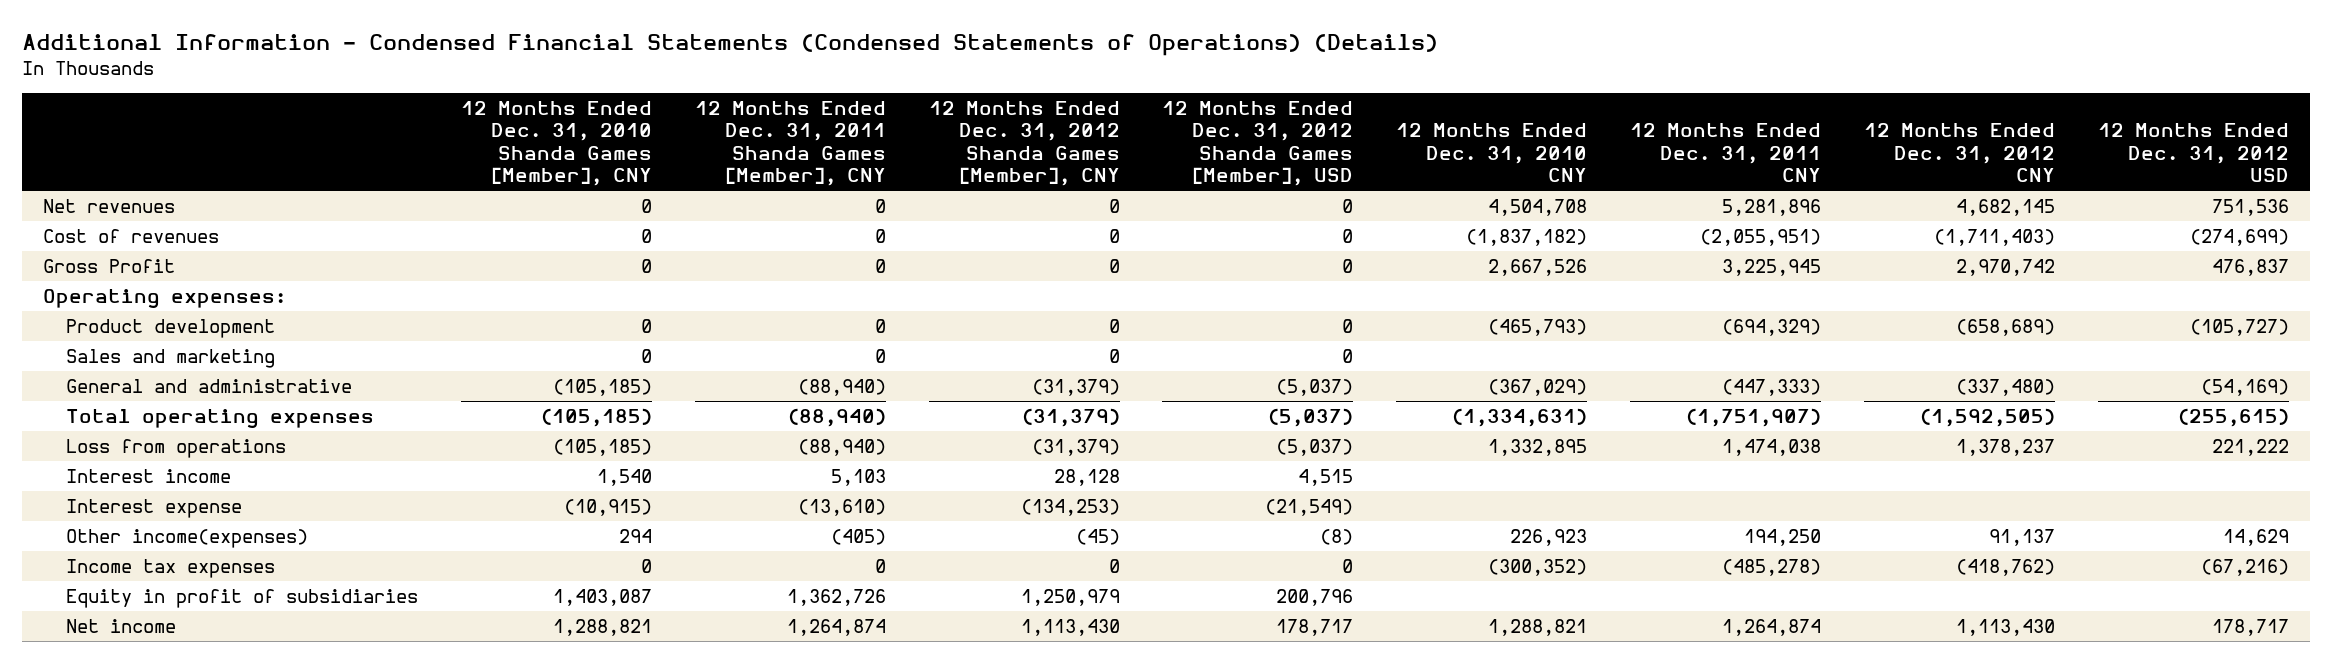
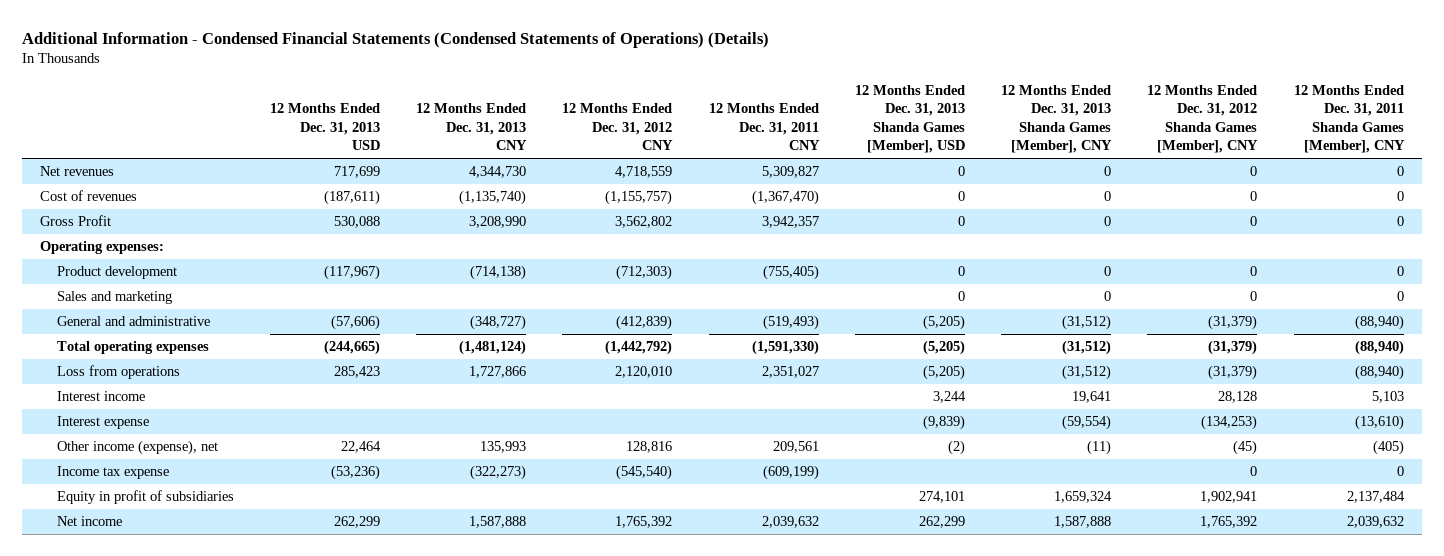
- | 12 Months Ended Dec. 31, 2010 Shanda Games [Member], CNY | 12 Months Ended Dec. 31, 2011 Shanda Games [Member], CNY | 12 Months Ended Dec. 31, 2012 Shanda Games [Member], CNY | 12 Months Ended Dec. 31, 2012 Shanda Games [Member], USD | 12 Months Ended Dec. 31, 2010 CNY | 12 Months Ended Dec. 31, 2011 CNY | 12 Months Ended Dec. 31, 2012 CNY | 12 Months Ended Dec. 31, 2012 USD
+ | 12 Months Ended Dec. 31, 2013 USD | 12 Months Ended Dec. 31, 2013 CNY | 12 Months Ended Dec. 31, 2012 CNY | 12 Months Ended Dec. 31, 2011 CNY | 12 Months Ended Dec. 31, 2013 Shanda Games [Member], USD | 12 Months Ended Dec. 31, 2013 Shanda Games [Member], CNY | 12 Months Ended Dec. 31, 2012 Shanda Games [Member], CNY | 12 Months Ended Dec. 31, 2011 Shanda Games [Member], CNY
- Net revenues | 0 | 0 | 0 | 0 | 4,504,708 | 5,281,896 | 4,682,145 | 751,536
- Cost of revenues | 0 | 0 | 0 | 0 | (1,837,182) | (2,055,951) | (1,711,403) | (274,699)
- Gross Profit | 0 | 0 | 0 | 0 | 2,667,526 | 3,225,945 | 2,970,742 | 476,837
+ Net revenues | 717,699 | 4,344,730 | 4,718,559 | 5,309,827 | 0 | 0 | 0 | 0
+ Cost of revenues | (187,611) | (1,135,740) | (1,155,757) | (1,367,470) | 0 | 0 | 0 | 0
+ Gross Profit | 530,088 | 3,208,990 | 3,562,802 | 3,942,357 | 0 | 0 | 0 | 0
- Product development | 0 | 0 | 0 | 0 | (465,793) | (694,329) | (658,689) | (105,727)
+ Product development | (117,967) | (714,138) | (712,303) | (755,405) | 0 | 0 | 0 | 0
- General and administrative | (105,185) | (88,940) | (31,379) | (5,037) | (367,029) | (447,333) | (337,480) | (54,169)
- Total operating expenses | (105,185) | (88,940) | (31,379) | (5,037) | (1,334,631) | (1,751,907) | (1,592,505) | (255,615)
- Loss from operations | (105,185) | (88,940) | (31,379) | (5,037) | 1,332,895 | 1,474,038 | 1,378,237 | 221,222
+ General and administrative | (57,606) | (348,727) | (412,839) | (519,493) | (5,205) | (31,512) | (31,379) | (88,940)
+ Total operating expenses | (244,665) | (1,481,124) | (1,442,792) | (1,591,330) | (5,205) | (31,512) | (31,379) | (88,940)
+ Loss from operations | 285,423 | 1,727,866 | 2,120,010 | 2,351,027 | (5,205) | (31,512) | (31,379) | (88,940)
- Other income(expenses) | 294 | (405) | (45) | (8) | 226,923 | 194,250 | 91,137 | 14,629
- Income tax expenses | 0 | 0 | 0 | 0 | (300,352) | (485,278) | (418,762) | (67,216)
- Equity in profit of subsidiaries | 1,403,087 | 1,362,726 | 1,250,979 | 200,796 | | | |
- Net income | 1,288,821 | 1,264,874 | 1,113,430 | 178,717 | 1,288,821 | 1,264,874 | 1,113,430 | 178,717
+ Other income (expense), net | 22,464 | 135,993 | 128,816 | 209,561 | (2) | (11) | (45) | (405)
+ Income tax expense | (53,236) | (322,273) | (545,540) | (609,199) | | | 0 | 0
+ Equity in profit of subsidiaries | | | | | 274,101 | 1,659,324 | 1,902,941 | 2,137,484
+ Net income | 262,299 | 1,587,888 | 1,765,392 | 2,039,632 | 262,299 | 1,587,888 | 1,765,392 | 2,039,632

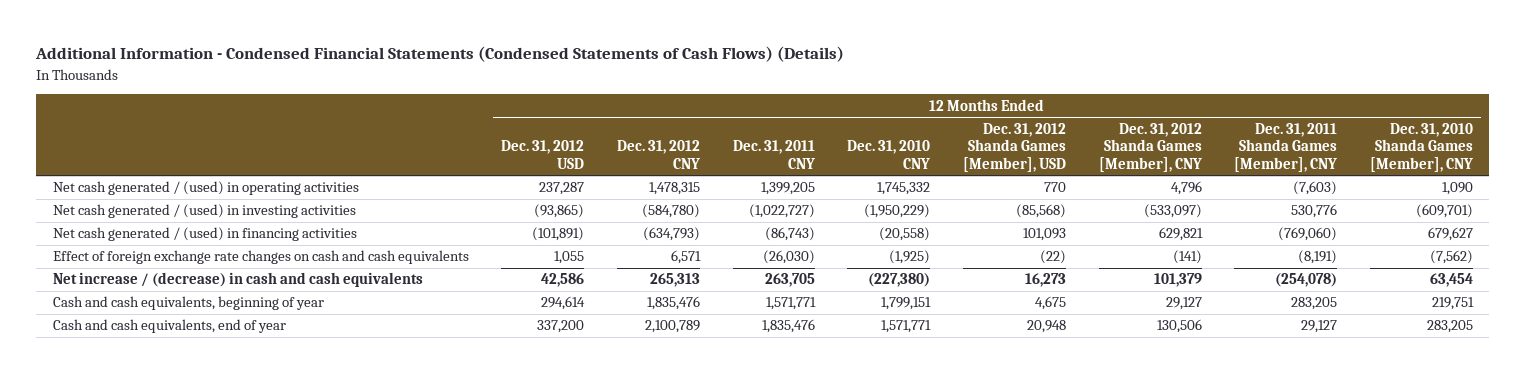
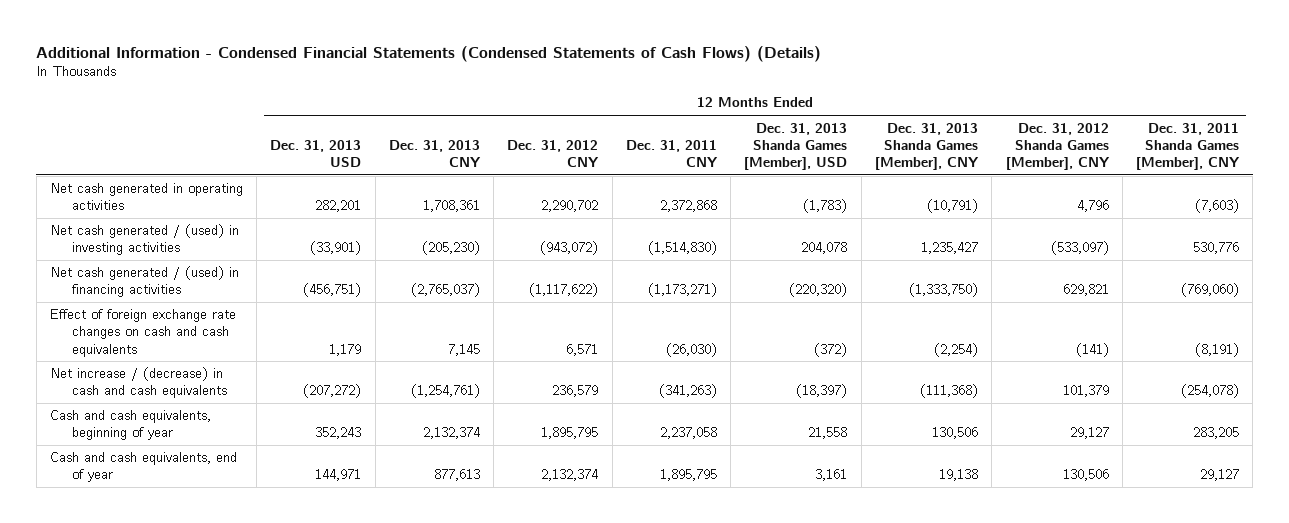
- | 12 Months Ended Dec. 31, 2012 USD | 12 Months Ended Dec. 31, 2012 CNY | 12 Months Ended Dec. 31, 2011 CNY | 12 Months Ended Dec. 31, 2010 CNY | 12 Months Ended Dec. 31, 2012 Shanda Games [Member], USD | 12 Months Ended Dec. 31, 2012 Shanda Games [Member], CNY | 12 Months Ended Dec. 31, 2011 Shanda Games [Member], CNY | 12 Months Ended Dec. 31, 2010 Shanda Games [Member], CNY
+ | 12 Months Ended Dec. 31, 2013 USD | 12 Months Ended Dec. 31, 2013 CNY | 12 Months Ended Dec. 31, 2012 CNY | 12 Months Ended Dec. 31, 2011 CNY | 12 Months Ended Dec. 31, 2013 Shanda Games [Member], USD | 12 Months Ended Dec. 31, 2013 Shanda Games [Member], CNY | 12 Months Ended Dec. 31, 2012 Shanda Games [Member], CNY | 12 Months Ended Dec. 31, 2011 Shanda Games [Member], CNY
- Net cash generated / (used) in operating activities | 237,287 | 1,478,315 | 1,399,205 | 1,745,332 | 770 | 4,796 | (7,603) | 1,090
- Net cash generated / (used) in investing activities | (93,865) | (584,780) | (1,022,727) | (1,950,229) | (85,568) | (533,097) | 530,776 | (609,701)
- Net cash generated / (used) in financing activities | (101,891) | (634,793) | (86,743) | (20,558) | 101,093 | 629,821 | (769,060) | 679,627
+ Net cash generated in operating activities | 282,201 | 1,708,361 | 2,290,702 | 2,372,868 | (1,783) | (10,791) | 4,796 | (7,603)
+ Net cash generated / (used) in investing activities | (33,901) | (205,230) | (943,072) | (1,514,830) | 204,078 | 1,235,427 | (533,097) | 530,776
+ Net cash generated / (used) in financing activities | (456,751) | (2,765,037) | (1,117,622) | (1,173,271) | (220,320) | (1,333,750) | 629,821 | (769,060)
- Net increase / (decrease) in cash and cash equivalents | 42,586 | 265,313 | 263,705 | (227,380) | 16,273 | 101,379 | (254,078) | 63,454
- Cash and cash equivalents, beginning of year | 294,614 | 1,835,476 | 1,571,771 | 1,799,151 | 4,675 | 29,127 | 283,205 | 219,751
- Cash and cash equivalents, end of year | 337,200 | 2,100,789 | 1,835,476 | 1,571,771 | 20,948 | 130,506 | 29,127 | 283,205
+ Net increase / (decrease) in cash and cash equivalents | (207,272) | (1,254,761) | 236,579 | (341,263) | (18,397) | (111,368) | 101,379 | (254,078)
+ Cash and cash equivalents, beginning of year | 352,243 | 2,132,374 | 1,895,795 | 2,237,058 | 21,558 | 130,506 | 29,127 | 283,205
+ Cash and cash equivalents, end of year | 144,971 | 877,613 | 2,132,374 | 1,895,795 | 3,161 | 19,138 | 130,506 | 29,127

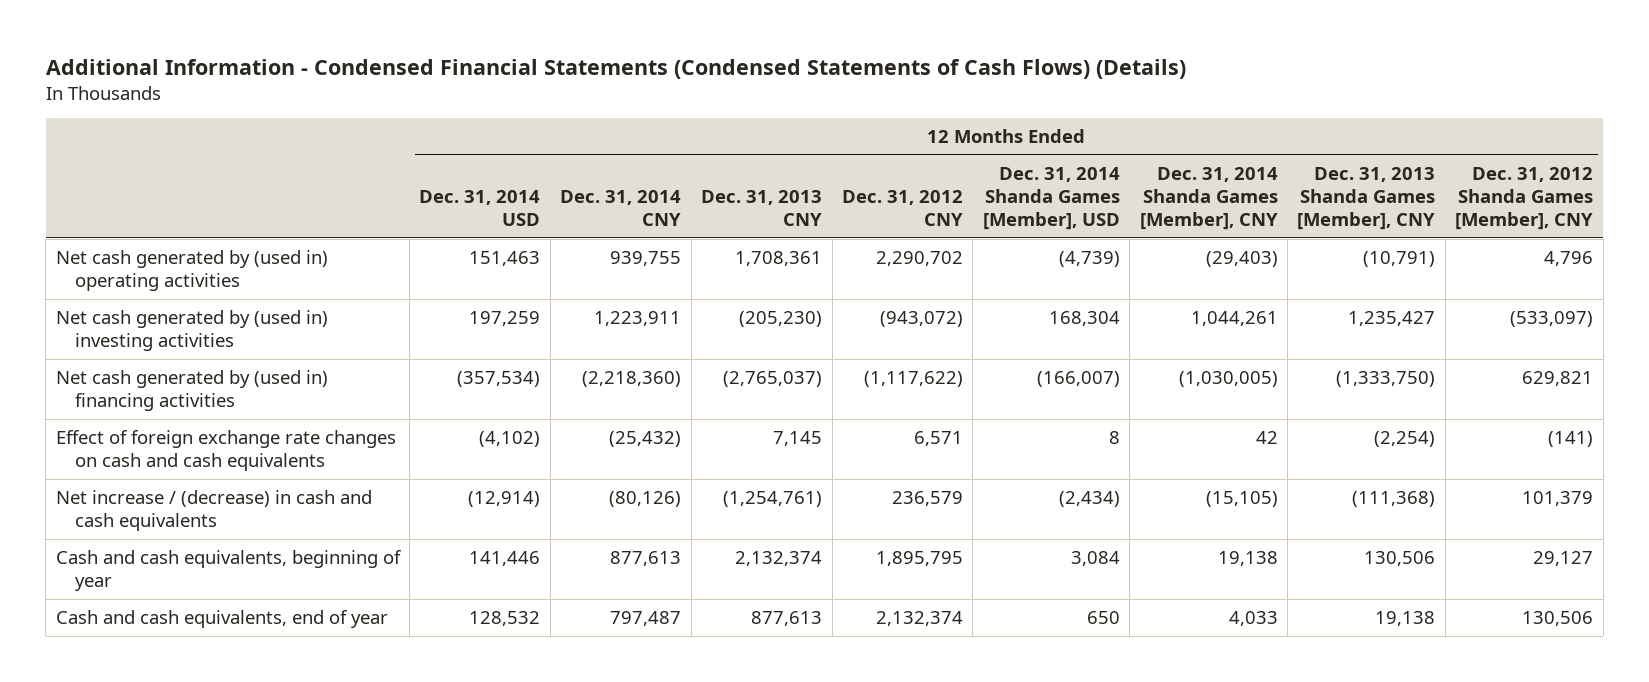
- | 12 Months Ended Dec. 31, 2013 USD | 12 Months Ended Dec. 31, 2013 CNY | 12 Months Ended Dec. 31, 2012 CNY | 12 Months Ended Dec. 31, 2011 CNY | 12 Months Ended Dec. 31, 2013 Shanda Games [Member], USD | 12 Months Ended Dec. 31, 2013 Shanda Games [Member], CNY | 12 Months Ended Dec. 31, 2012 Shanda Games [Member], CNY | 12 Months Ended Dec. 31, 2011 Shanda Games [Member], CNY
+ | 12 Months Ended Dec. 31, 2014 USD | 12 Months Ended Dec. 31, 2014 CNY | 12 Months Ended Dec. 31, 2013 CNY | 12 Months Ended Dec. 31, 2012 CNY | 12 Months Ended Dec. 31, 2014 Shanda Games [Member], USD | 12 Months Ended Dec. 31, 2014 Shanda Games [Member], CNY | 12 Months Ended Dec. 31, 2013 Shanda Games [Member], CNY | 12 Months Ended Dec. 31, 2012 Shanda Games [Member], CNY
- Net cash generated in operating activities | 282,201 | 1,708,361 | 2,290,702 | 2,372,868 | (1,783) | (10,791) | 4,796 | (7,603)
- Net cash generated / (used) in investing activities | (33,901) | (205,230) | (943,072) | (1,514,830) | 204,078 | 1,235,427 | (533,097) | 530,776
- Net cash generated / (used) in financing activities | (456,751) | (2,765,037) | (1,117,622) | (1,173,271) | (220,320) | (1,333,750) | 629,821 | (769,060)
+ Net cash generated by (used in) operating activities | 151,463 | 939,755 | 1,708,361 | 2,290,702 | (4,739) | (29,403) | (10,791) | 4,796
+ Net cash generated by (used in) investing activities | 197,259 | 1,223,911 | (205,230) | (943,072) | 168,304 | 1,044,261 | 1,235,427 | (533,097)
+ Net cash generated by (used in) financing activities | (357,534) | (2,218,360) | (2,765,037) | (1,117,622) | (166,007) | (1,030,005) | (1,333,750) | 629,821

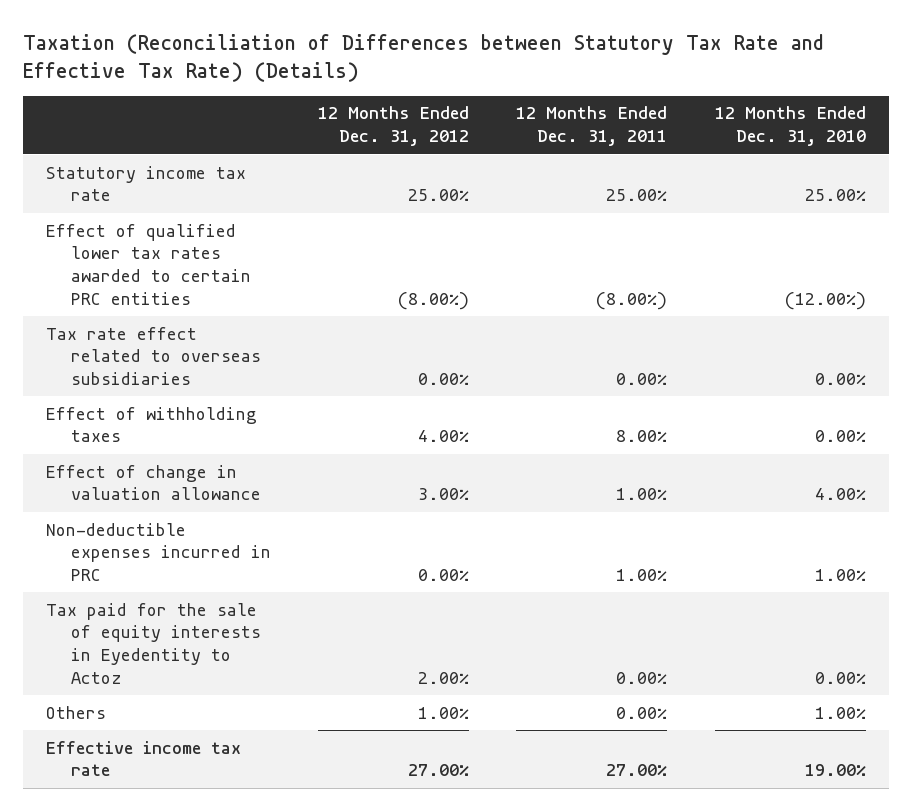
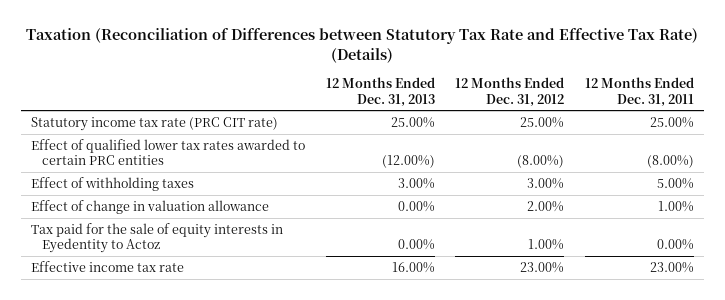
- | 12 Months Ended Dec. 31, 2012 | 12 Months Ended Dec. 31, 2011 | 12 Months Ended Dec. 31, 2010
+ | 12 Months Ended Dec. 31, 2013 | 12 Months Ended Dec. 31, 2012 | 12 Months Ended Dec. 31, 2011
- Statutory income tax rate | 25.00% | 25.00% | 25.00%
+ Statutory income tax rate (PRC CIT rate) | 25.00% | 25.00% | 25.00%
- Tax rate effect related to overseas subsidiaries | 0.00% | 0.00% | 0.00%
- Effect of withholding taxes | 4.00% | 8.00% | 0.00%
- Effect of change in valuation allowance | 3.00% | 1.00% | 4.00%
- Non-deductible expenses incurred in PRC | 0.00% | 1.00% | 1.00%
- Tax paid for the sale of equity interests in Eyedentity to Actoz | 2.00% | 0.00% | 0.00%
- Others | 1.00% | 0.00% | 1.00%
- Effective income tax rate | 27.00% | 27.00% | 19.00%
+ Effect of withholding taxes | 3.00% | 3.00% | 5.00%
+ Effect of change in valuation allowance | 0.00% | 2.00% | 1.00%
+ Tax paid for the sale of equity interests in Eyedentity to Actoz | 0.00% | 1.00% | 0.00%
+ Effective income tax rate | 16.00% | 23.00% | 23.00%

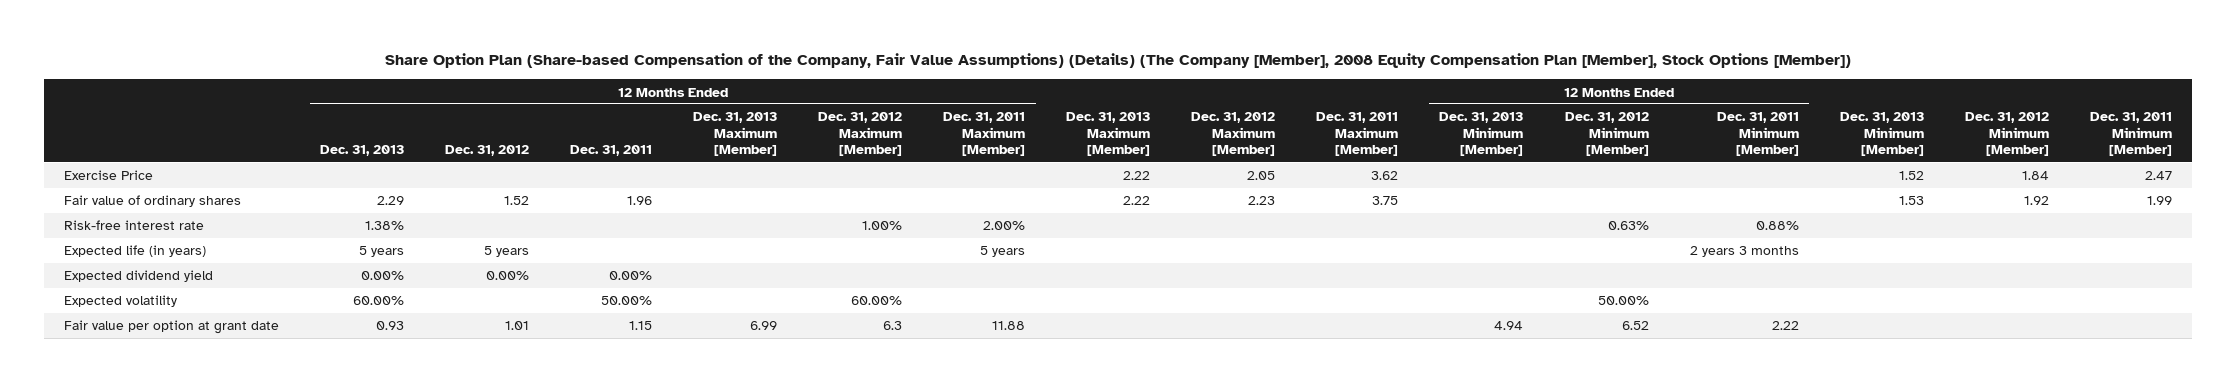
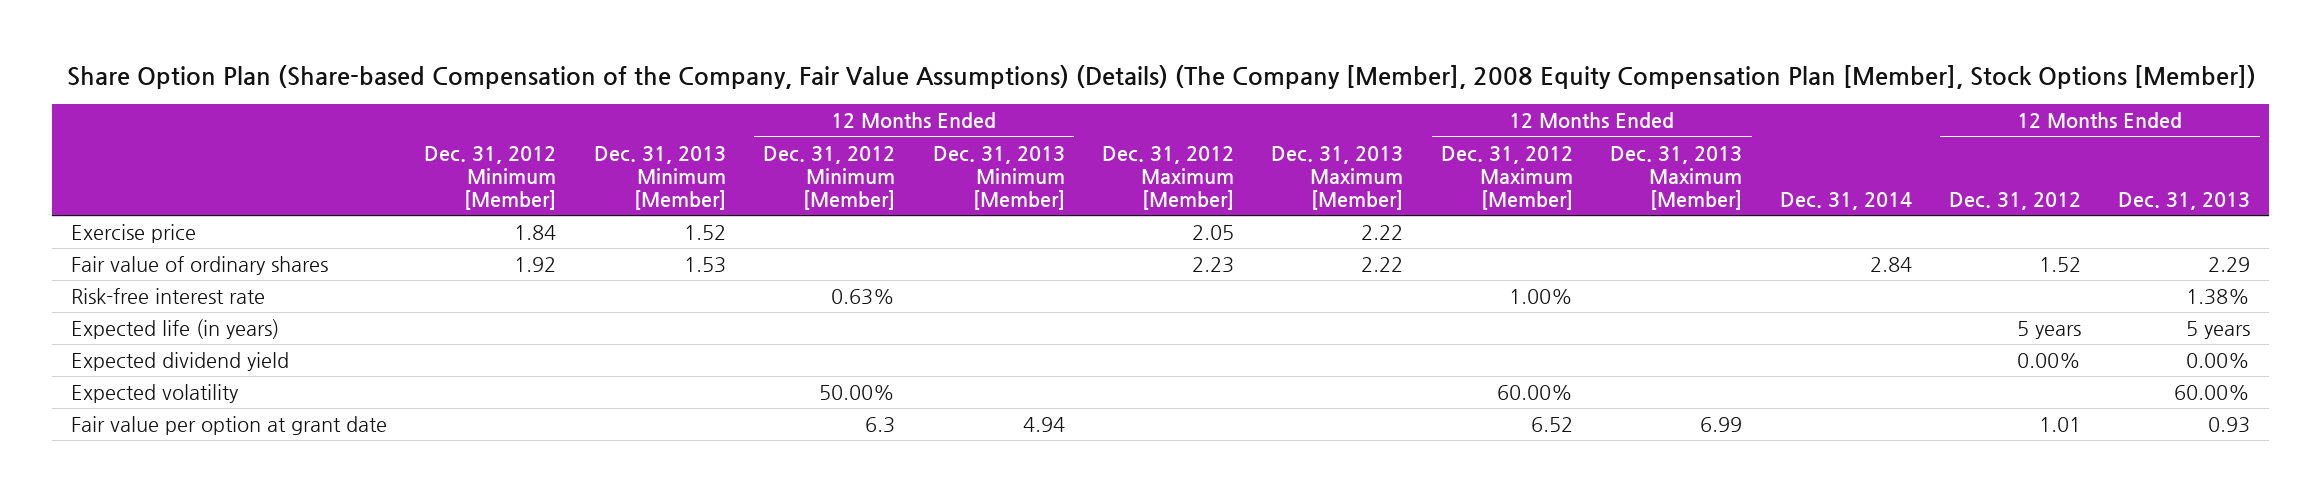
- | 12 Months Ended Dec. 31, 2013 | 12 Months Ended Dec. 31, 2012 | 12 Months Ended Dec. 31, 2011 | 12 Months Ended Dec. 31, 2013 Maximum [Member] | 12 Months Ended Dec. 31, 2012 Maximum [Member] | 12 Months Ended Dec. 31, 2011 Maximum [Member] | Dec. 31, 2013 Maximum [Member] | Dec. 31, 2012 Maximum [Member] | Dec. 31, 2011 Maximum [Member] | 12 Months Ended Dec. 31, 2013 Minimum [Member] | 12 Months Ended Dec. 31, 2012 Minimum [Member] | 12 Months Ended Dec. 31, 2011 Minimum [Member] | Dec. 31, 2013 Minimum [Member] | Dec. 31, 2012 Minimum [Member] | Dec. 31, 2011 Minimum [Member]
+ | Dec. 31, 2012 Minimum [Member] | Dec. 31, 2013 Minimum [Member] | 12 Months Ended Dec. 31, 2012 Minimum [Member] | 12 Months Ended Dec. 31, 2013 Minimum [Member] | Dec. 31, 2012 Maximum [Member] | Dec. 31, 2013 Maximum [Member] | 12 Months Ended Dec. 31, 2012 Maximum [Member] | 12 Months Ended Dec. 31, 2013 Maximum [Member] | Dec. 31, 2014 | 12 Months Ended Dec. 31, 2012 | 12 Months Ended Dec. 31, 2013
- Exercise Price | | | | | | | 2.22 | 2.05 | 3.62 | | | | 1.52 | 1.84 | 2.47
+ Exercise price | 1.84 | 1.52 | | | 2.05 | 2.22 | | | | |
- Fair value per option at grant date | 0.93 | 1.01 | 1.15 | 6.99 | 6.3 | 11.88 | | | | 4.94 | 6.52 | 2.22 | | |
+ Fair value per option at grant date | | | 6.3 | 4.94 | | | 6.52 | 6.99 | | 1.01 | 0.93

